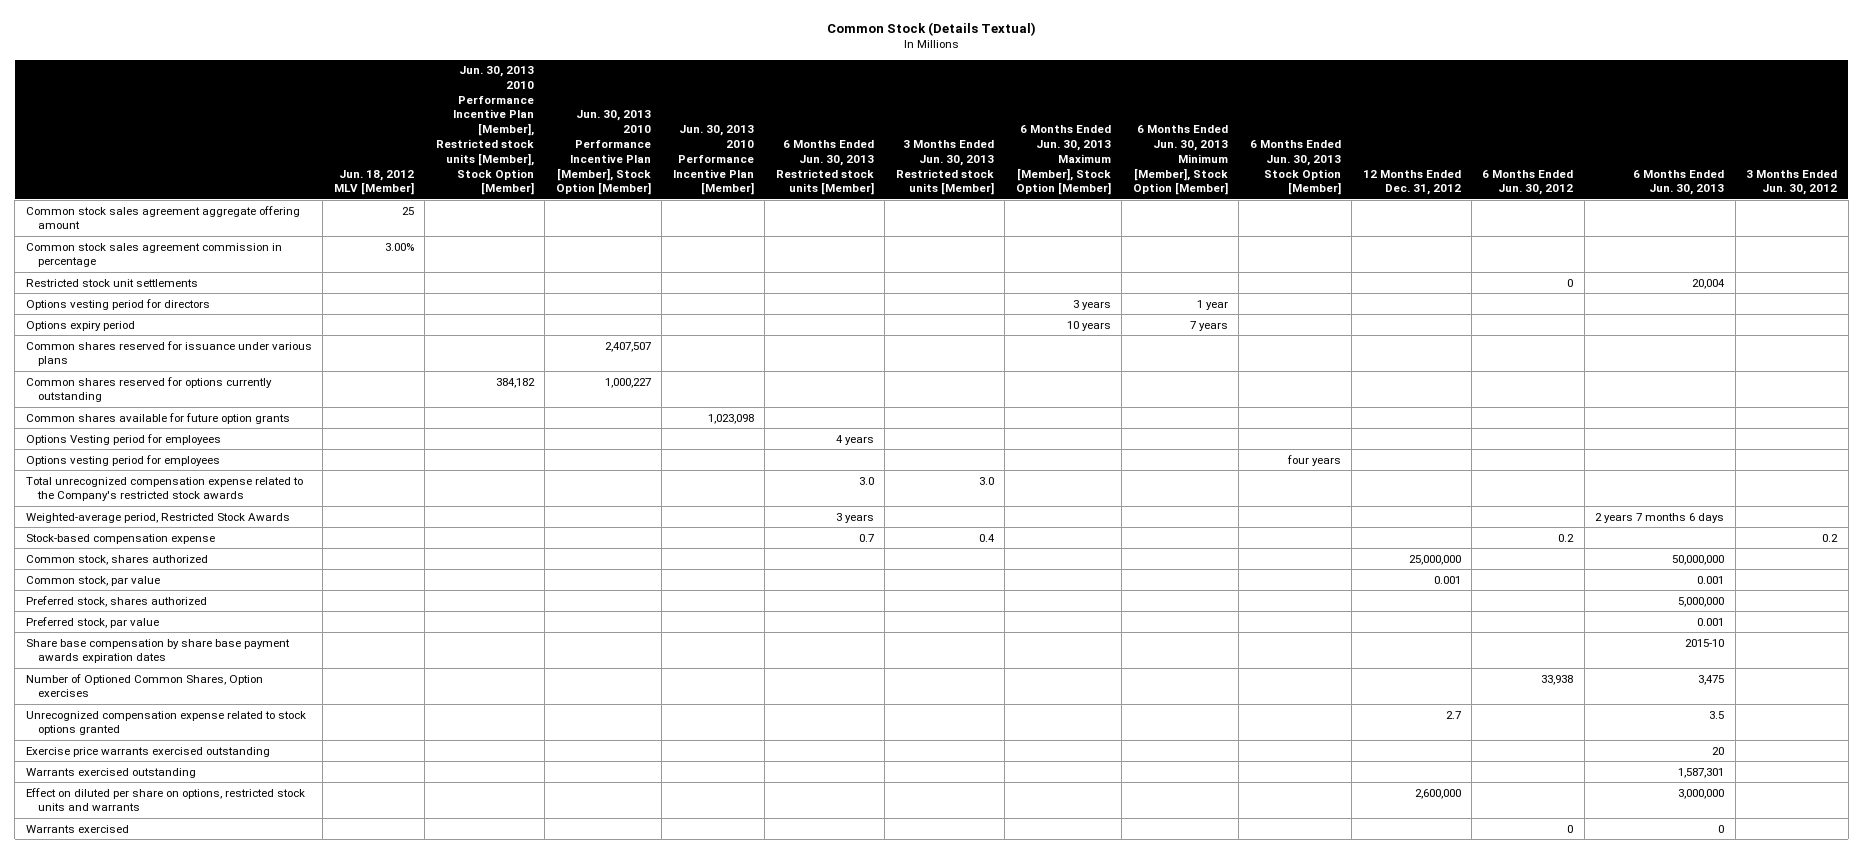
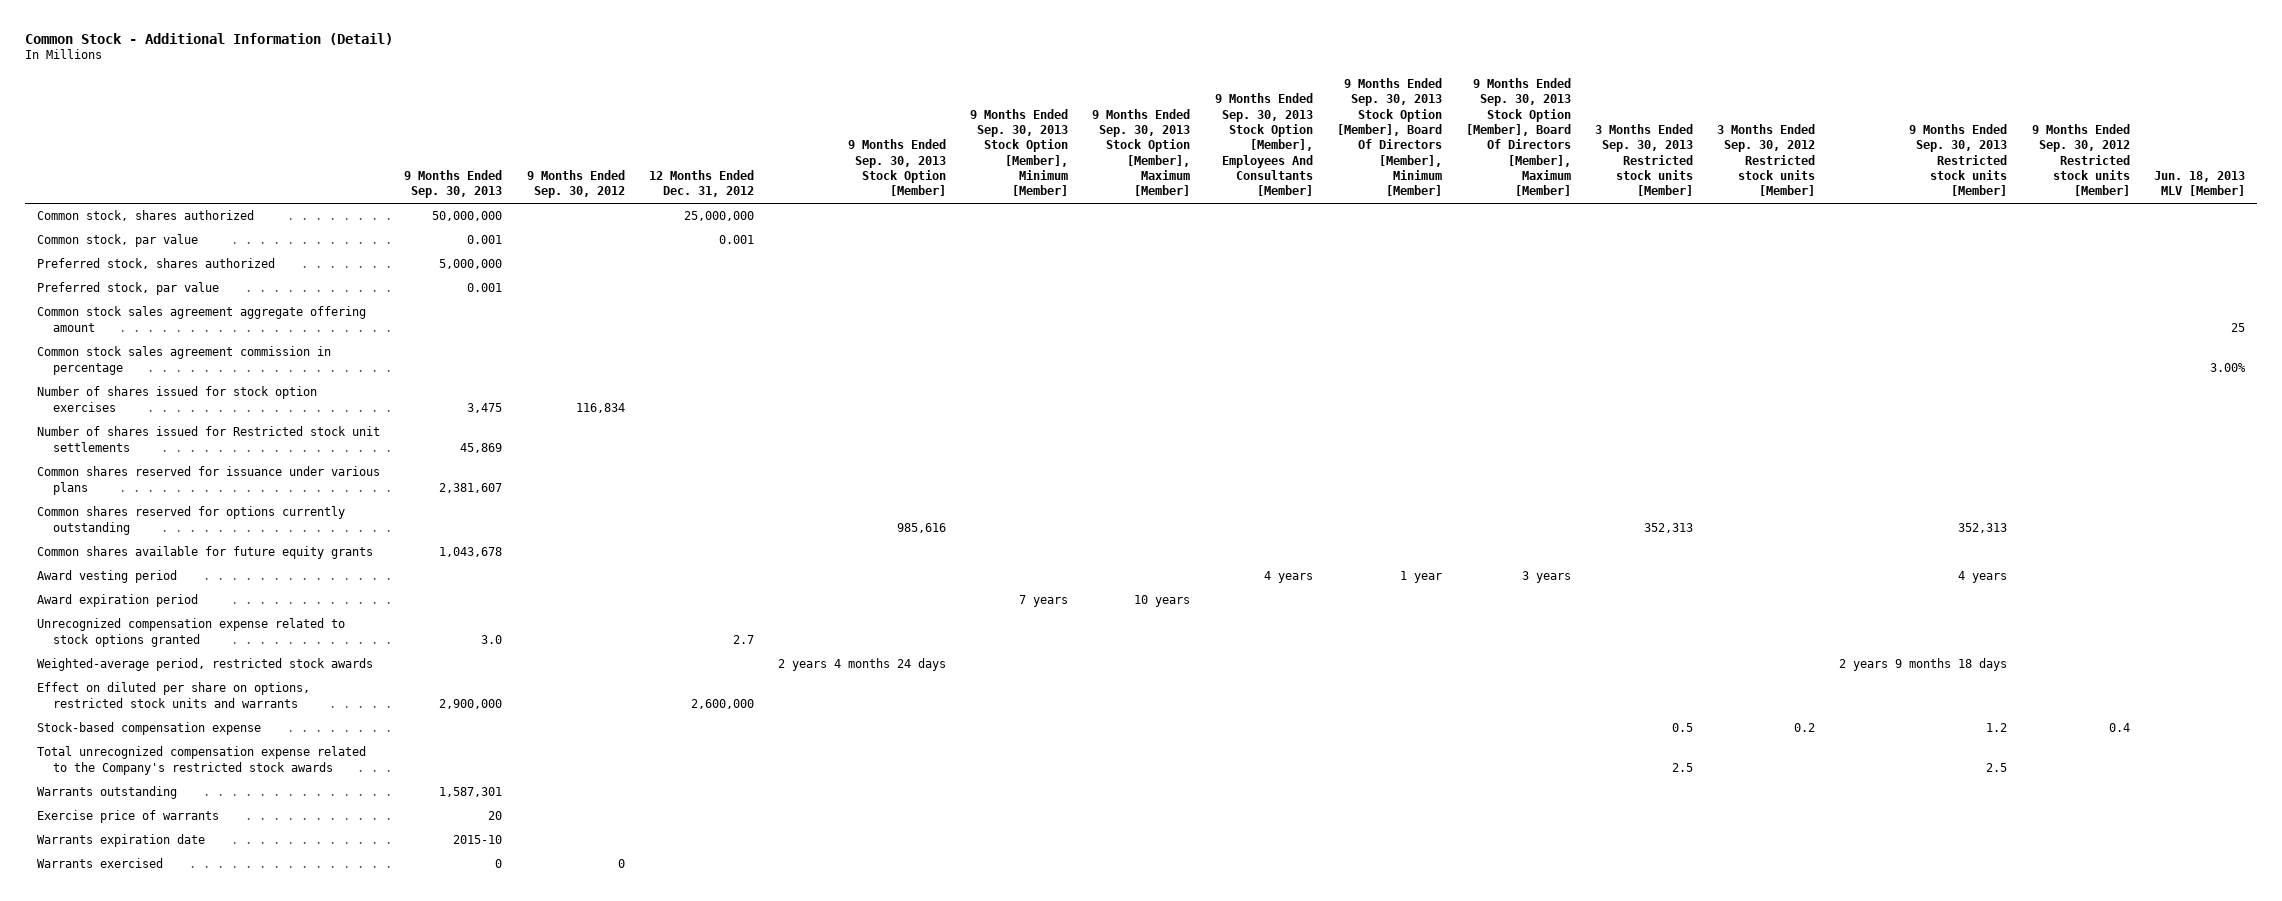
- Common Stock (Details Textual)
+ Common Stock - Additional Information (Detail)
- | Jun. 18, 2012 MLV [Member] | Jun. 30, 2013 2010 Performance Incentive Plan [Member], Restricted stock units [Member], Stock Option [Member] | Jun. 30, 2013 2010 Performance Incentive Plan [Member], Stock Option [Member] | Jun. 30, 2013 2010 Performance Incentive Plan [Member] | 6 Months Ended Jun. 30, 2013 Restricted stock units [Member] | 3 Months Ended Jun. 30, 2013 Restricted stock units [Member] | 6 Months Ended Jun. 30, 2013 Maximum [Member], Stock Option [Member] | 6 Months Ended Jun. 30, 2013 Minimum [Member], Stock Option [Member] | 6 Months Ended Jun. 30, 2013 Stock Option [Member] | 12 Months Ended Dec. 31, 2012 | 6 Months Ended Jun. 30, 2012 | 6 Months Ended Jun. 30, 2013 | 3 Months Ended Jun. 30, 2012
+ | 9 Months Ended Sep. 30, 2013 | 9 Months Ended Sep. 30, 2012 | 12 Months Ended Dec. 31, 2012 | 9 Months Ended Sep. 30, 2013 Stock Option [Member] | 9 Months Ended Sep. 30, 2013 Stock Option [Member], Minimum [Member] | 9 Months Ended Sep. 30, 2013 Stock Option [Member], Maximum [Member] | 9 Months Ended Sep. 30, 2013 Stock Option [Member], Employees And Consultants [Member] | 9 Months Ended Sep. 30, 2013 Stock Option [Member], Board Of Directors [Member], Minimum [Member] | 9 Months Ended Sep. 30, 2013 Stock Option [Member], Board Of Directors [Member], Maximum [Member] | 3 Months Ended Sep. 30, 2013 Restricted stock units [Member] | 3 Months Ended Sep. 30, 2012 Restricted stock units [Member] | 9 Months Ended Sep. 30, 2013 Restricted stock units [Member] | 9 Months Ended Sep. 30, 2012 Restricted stock units [Member] | Jun. 18, 2013 MLV [Member]
- Restricted stock unit settlements | | | | | | | | | | | 0 | 20,004 |
- Options vesting period for directors | | | | | | | 3 years | 1 year | | | | |
- Options expiry period | | | | | | | 10 years | 7 years | | | | |
- Common shares available for future option grants | | | | 1,023,098 | | | | | | | | |
- Options Vesting period for employees | | | | | 4 years | | | | | | | |
- Options vesting period for employees | | | | | | | | | four years | | | |
- Weighted-average period, Restricted Stock Awards | | | | | 3 years | | | | | | | 2 years 7 months 6 days |
- Share base compensation by share base payment awards expiration dates | | | | | | | | | | | | 2015-10 |
- Number of Optioned Common Shares, Option exercises | | | | | | | | | | | 33,938 | 3,475 |
moved down: Common stock sales agreement aggregate offering amount | | | | | | | | | | | | | | 25
moved down: Common stock sales agreement commission in percentage | | | | | | | | | | | | | | 3.00%
+ Number of shares issued for stock option exercises | 3,475 | 116,834 | | | | | | | | | | | |
+ Number of shares issued for Restricted stock unit settlements | 45,869 | | | | | | | | | | | | |
moved down: Common shares reserved for issuance under various plans | 2,381,607 | | | | | | | | | | | | |
moved down: Common shares reserved for options currently outstanding | | | | 985,616 | | | | | | 352,313 | | 352,313 | |
+ Common shares available for future equity grants | 1,043,678 | | | | | | | | | | | | |
+ Award vesting period | | | | | | | 4 years | 1 year | 3 years | | | 4 years | |
+ Award expiration period | | | | | 7 years | 10 years | | | | | | | |
- Exercise price warrants exercised outstanding | | | | | | | | | | | | 20 |
- Warrants exercised outstanding | | | | | | | | | | | | 1,587,301 |
+ Weighted-average period, restricted stock awards | | | | 2 years 4 months 24 days | | | | | | | | 2 years 9 months 18 days | |
moved down: Stock-based compensation expense | | | | | | | | | | 0.5 | 0.2 | 1.2 | 0.4 |
moved down: Total unrecognized compensation expense related to the Company's restricted stock awards | | | | | | | | | | 2.5 | | 2.5 | |
+ Warrants outstanding | 1,587,301 | | | | | | | | | | | | |
+ Exercise price of warrants | 20 | | | | | | | | | | | | |
+ Warrants expiration date | 2015-10 | | | | | | | | | | | | |

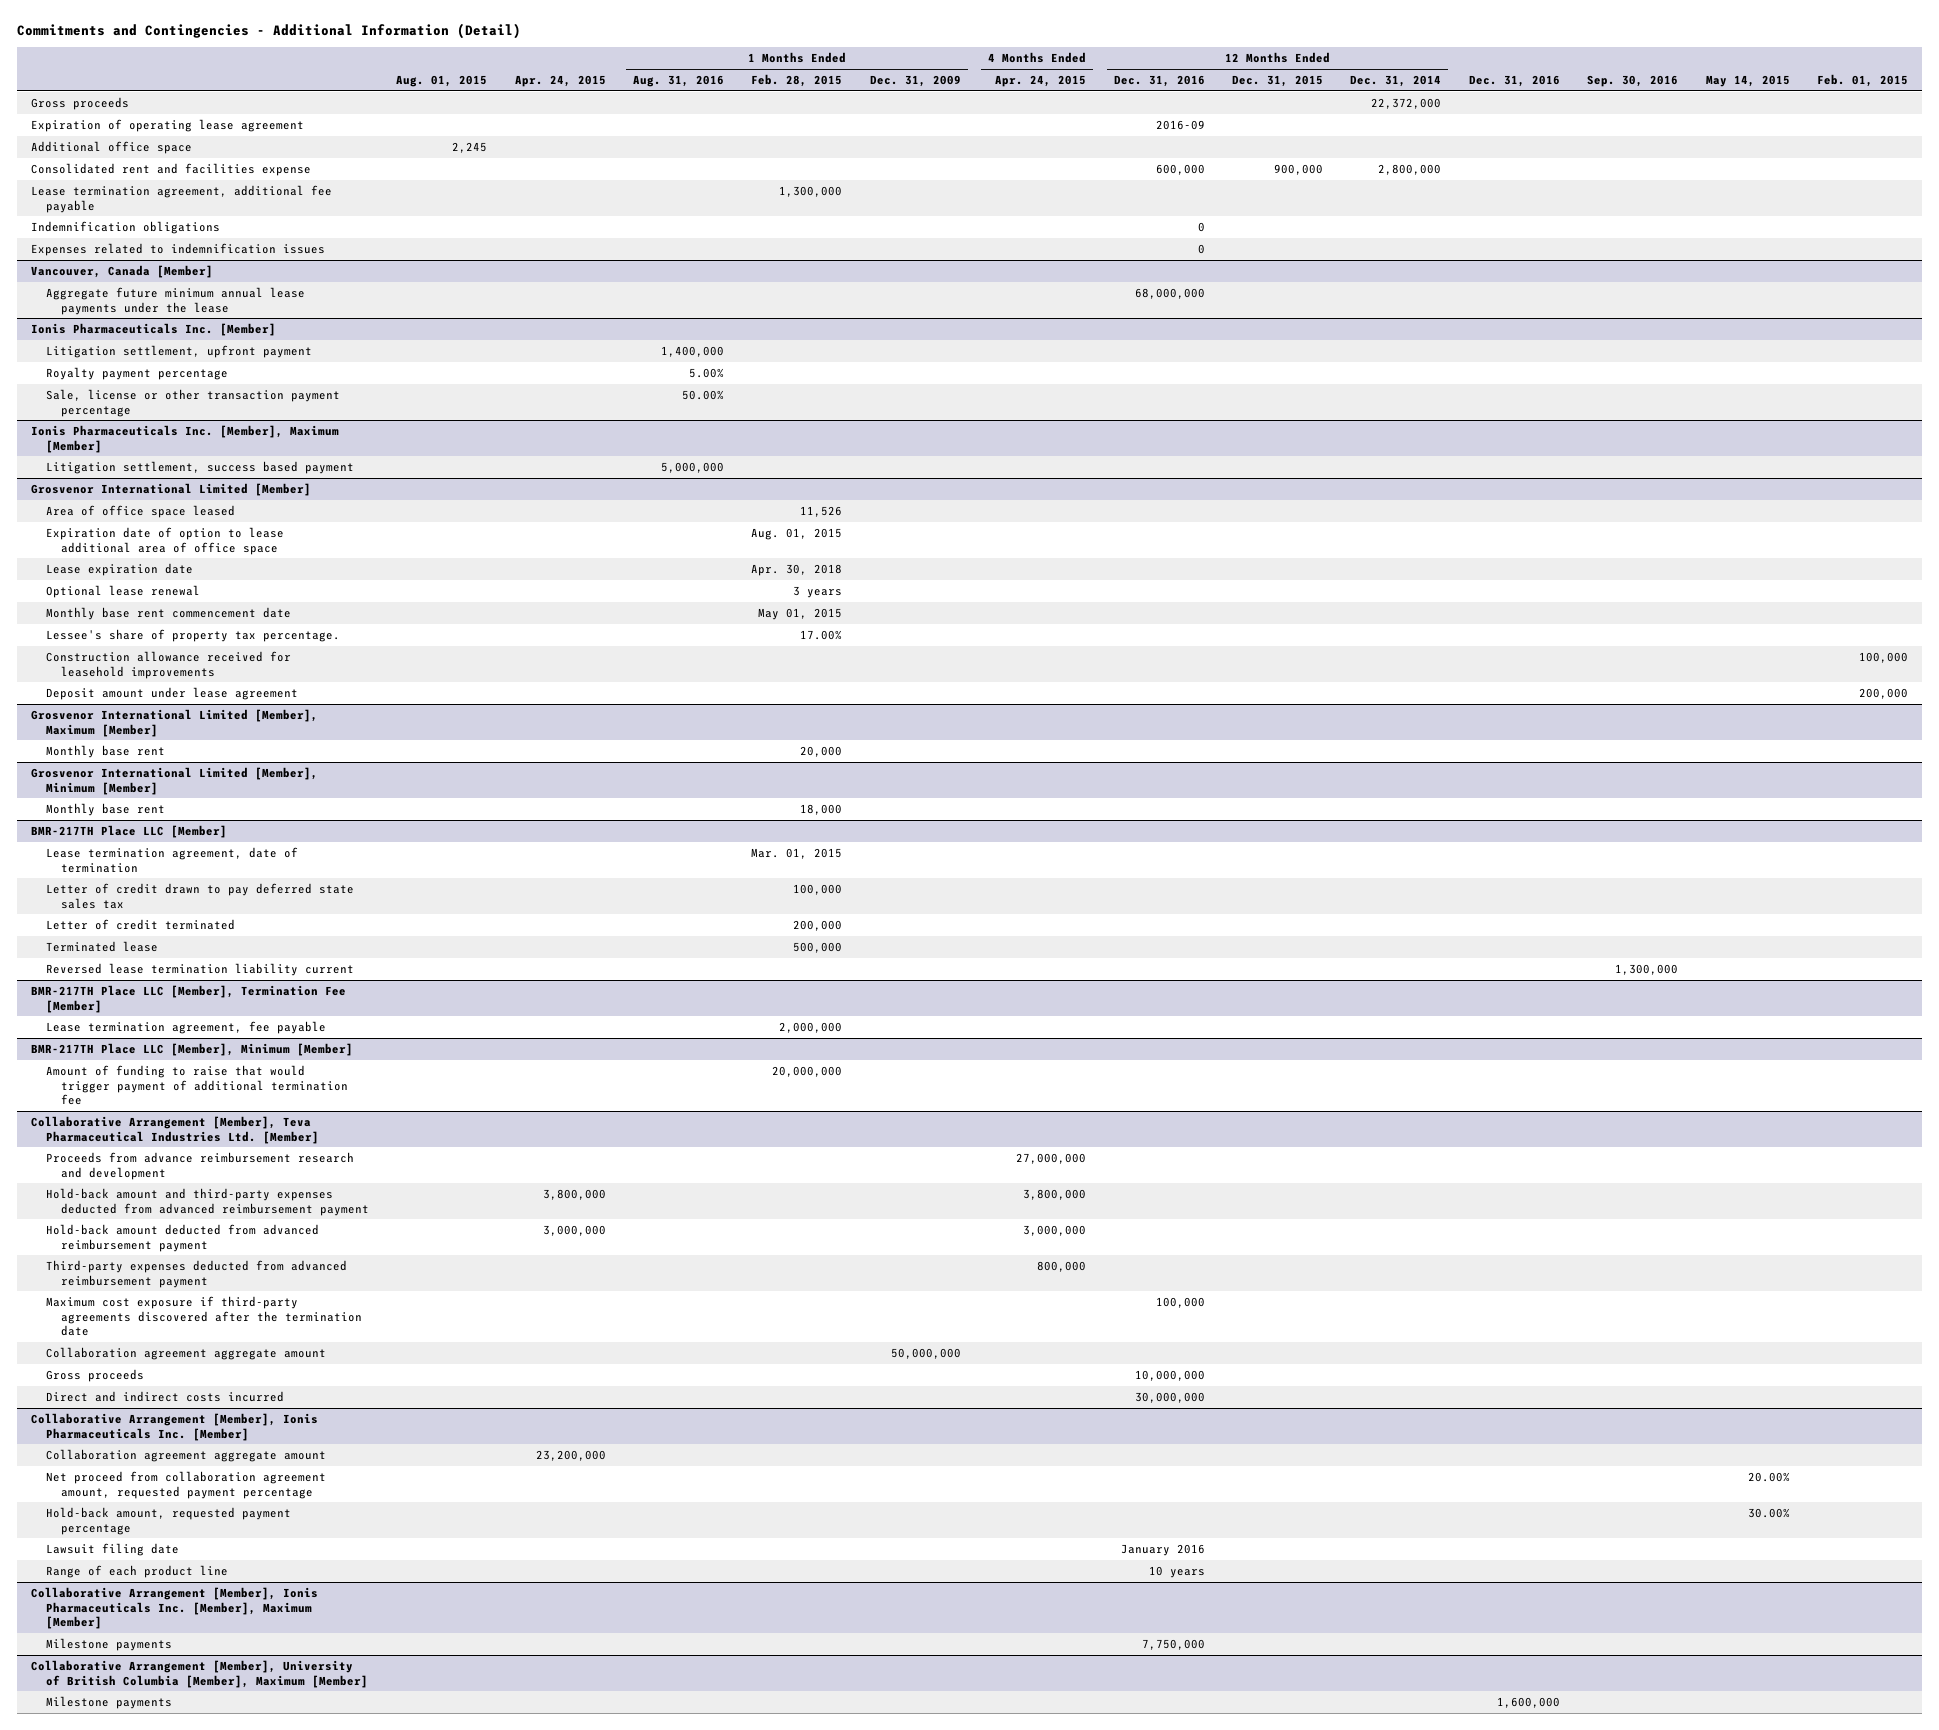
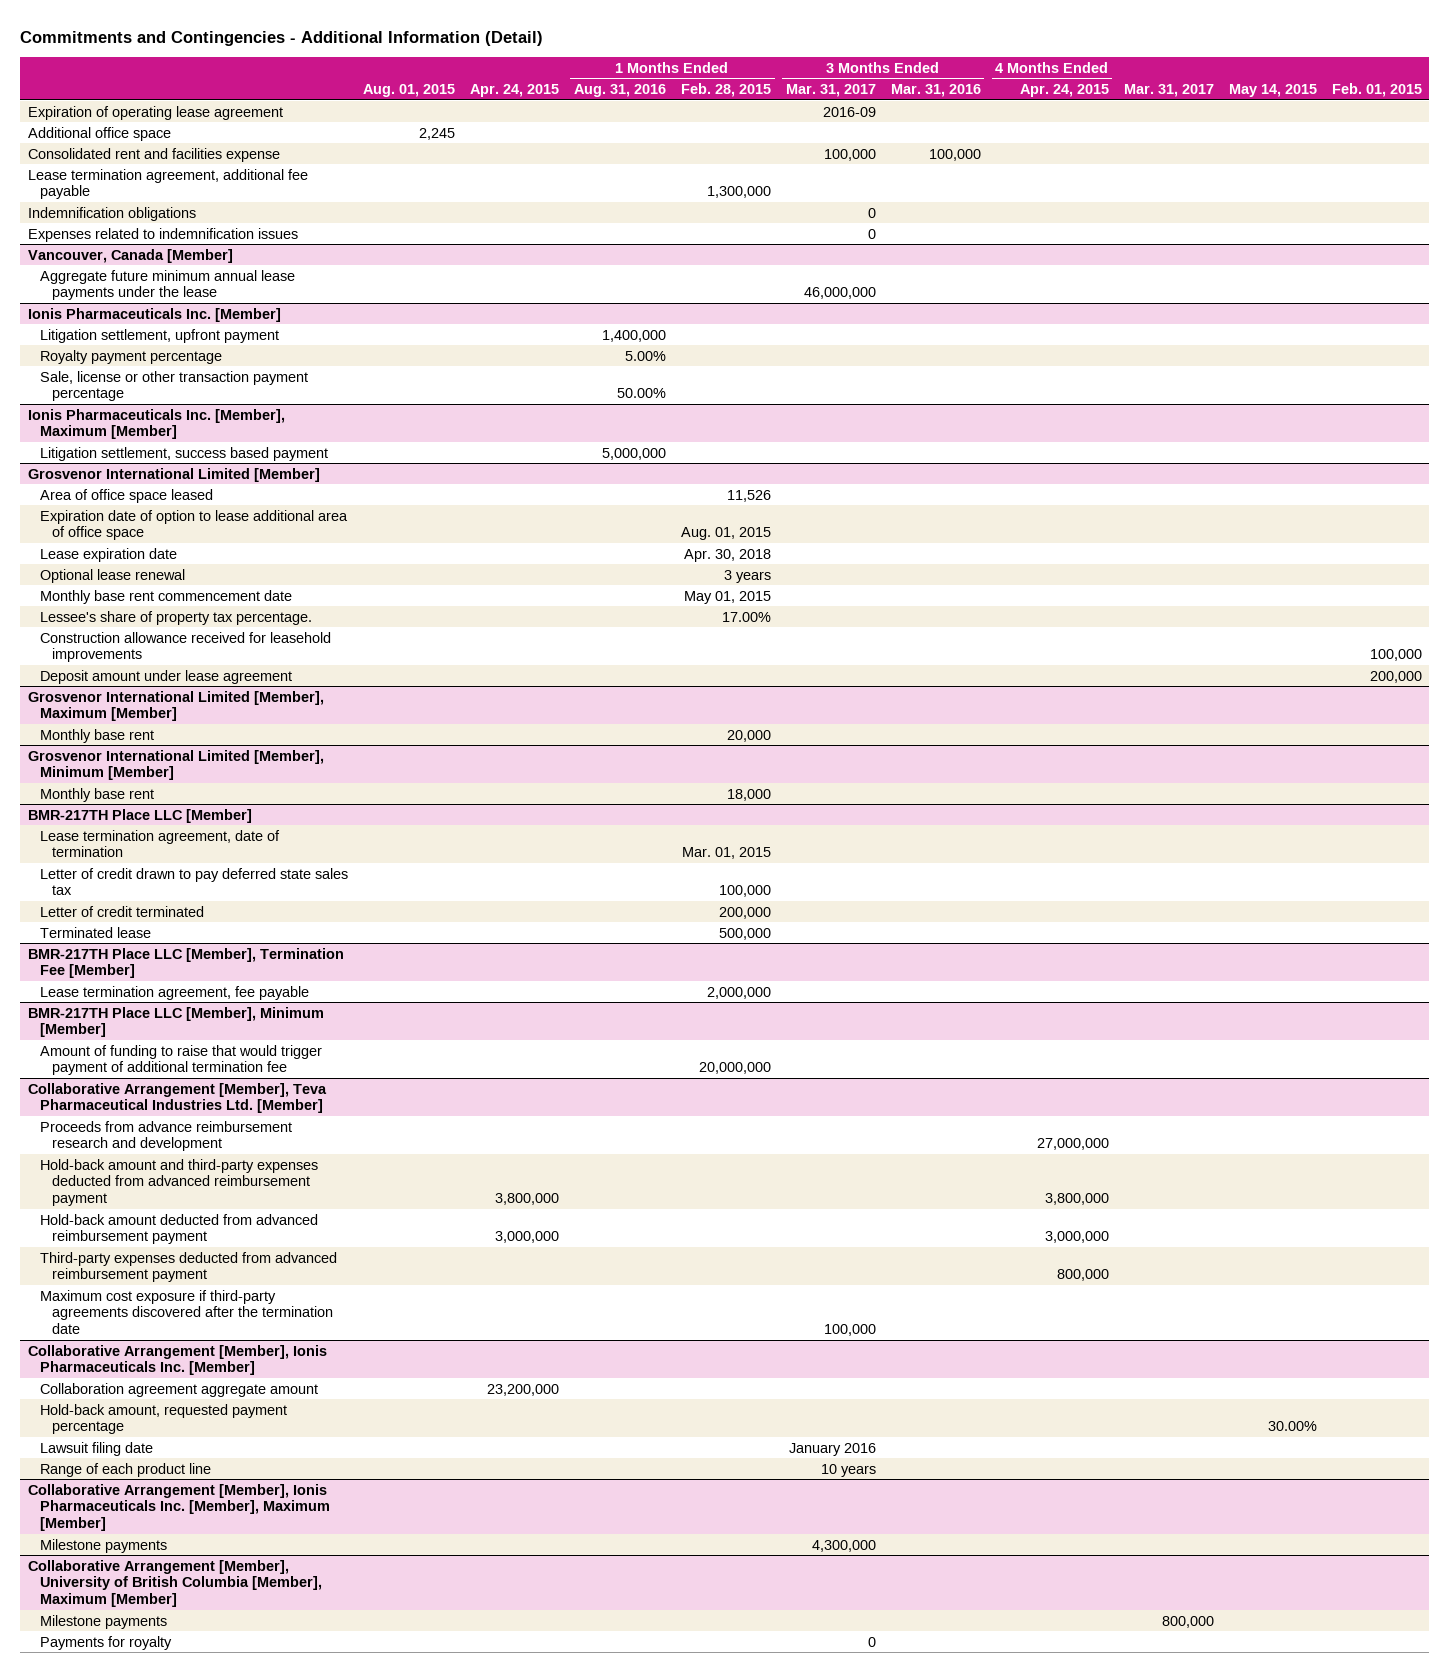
- | Aug. 01, 2015 | Apr. 24, 2015 | 1 Months Ended Aug. 31, 2016 | 1 Months Ended Feb. 28, 2015 | 1 Months Ended Dec. 31, 2009 | 4 Months Ended Apr. 24, 2015 | 12 Months Ended Dec. 31, 2016 | 12 Months Ended Dec. 31, 2015 | 12 Months Ended Dec. 31, 2014 | Dec. 31, 2016 | Sep. 30, 2016 | May 14, 2015 | Feb. 01, 2015
+ | Aug. 01, 2015 | Apr. 24, 2015 | 1 Months Ended Aug. 31, 2016 | 1 Months Ended Feb. 28, 2015 | 3 Months Ended Mar. 31, 2017 | 3 Months Ended Mar. 31, 2016 | 4 Months Ended Apr. 24, 2015 | Mar. 31, 2017 | May 14, 2015 | Feb. 01, 2015
- Gross proceeds | | | | | | | | | 22,372,000 | | | |
@ BMR-217TH Place LLC [Member]
- Reversed lease termination liability current | | | | | | | | | | | 1,300,000 | |
@ Collaborative Arrangement [Member], Teva Pharmaceutical Industries Ltd. [Member]
- Collaboration agreement aggregate amount | | | | | 50,000,000 | | | | | | | |
- Gross proceeds | | | | | | | 10,000,000 | | | | | |
- Direct and indirect costs incurred | | | | | | | 30,000,000 | | | | | |
@ Collaborative Arrangement [Member], Ionis Pharmaceuticals Inc. [Member]
- Net proceed from collaboration agreement amount, requested payment percentage | | | | | | | | | | | | 20.00% |
@ Collaborative Arrangement [Member], University of British Columbia [Member], Maximum [Member]
+ Payments for royalty | | | | | 0 | | | | |

